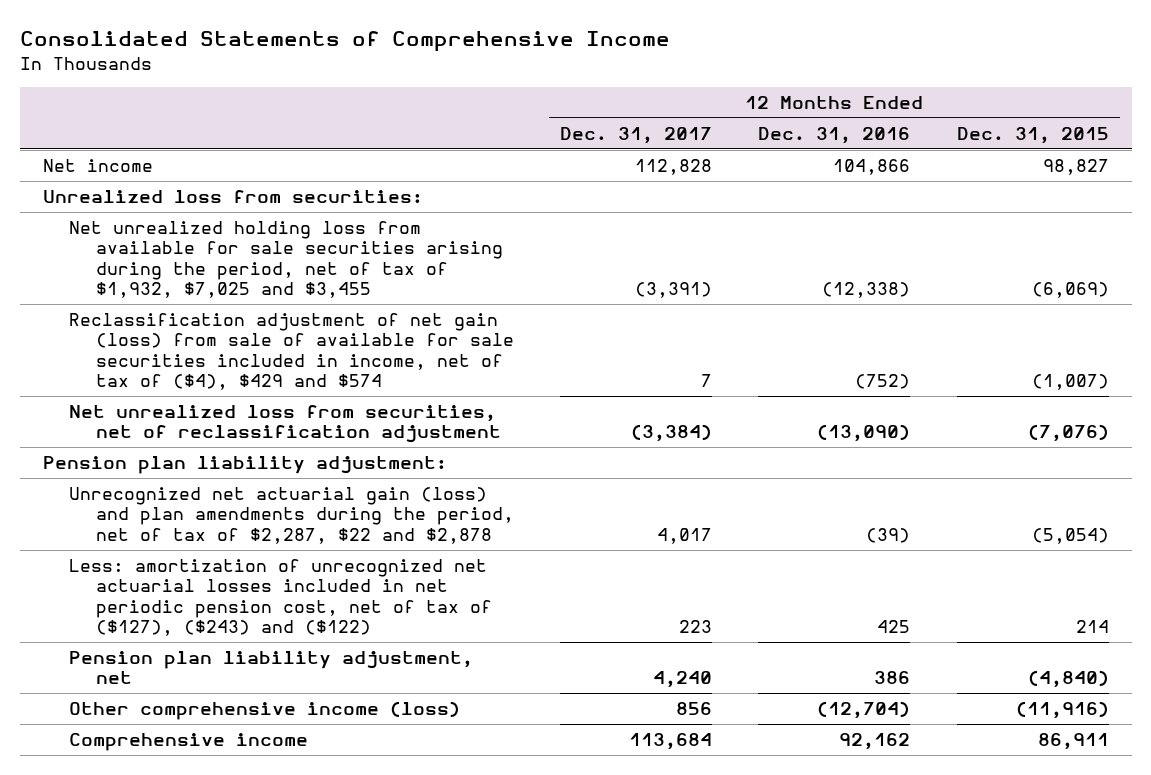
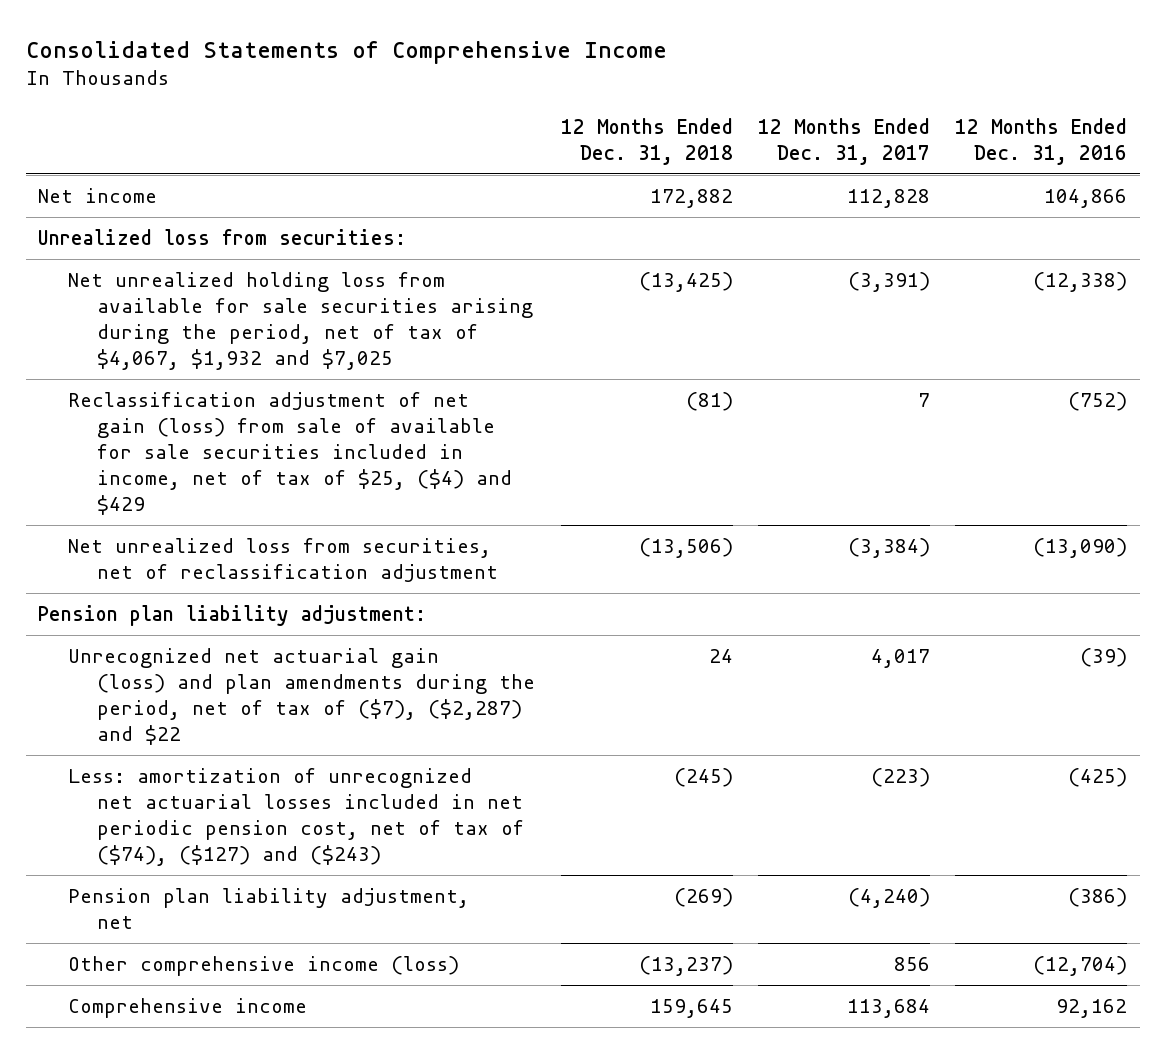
- | 12 Months Ended Dec. 31, 2017 | 12 Months Ended Dec. 31, 2016 | 12 Months Ended Dec. 31, 2015
+ | 12 Months Ended Dec. 31, 2018 | 12 Months Ended Dec. 31, 2017 | 12 Months Ended Dec. 31, 2016
- Net unrealized holding loss from available for sale securities arising during the period, net of tax of $1,932, $7,025 and $3,455 | (3,391) | (12,338) | (6,069)
- Reclassification adjustment of net gain (loss) from sale of available for sale securities included in income, net of tax of ($4), $429 and $574 | 7 | (752) | (1,007)
+ Net unrealized holding loss from available for sale securities arising during the period, net of tax of $4,067, $1,932 and $7,025 | (13,425) | (3,391) | (12,338)
+ Reclassification adjustment of net gain (loss) from sale of available for sale securities included in income, net of tax of $25, ($4) and $429 | (81) | 7 | (752)
- Unrecognized net actuarial gain (loss) and plan amendments during the period, net of tax of $2,287, $22 and $2,878 | 4,017 | (39) | (5,054)
- Less: amortization of unrecognized net actuarial losses included in net periodic pension cost, net of tax of ($127), ($243) and ($122) | 223 | 425 | 214
- Pension plan liability adjustment, net | 4,240 | 386 | (4,840)
+ Unrecognized net actuarial gain (loss) and plan amendments during the period, net of tax of ($7), ($2,287) and $22 | 24 | 4,017 | (39)
+ Less: amortization of unrecognized net actuarial losses included in net periodic pension cost, net of tax of ($74), ($127) and ($243) | (245) | (223) | (425)
+ Pension plan liability adjustment, net | (269) | (4,240) | (386)

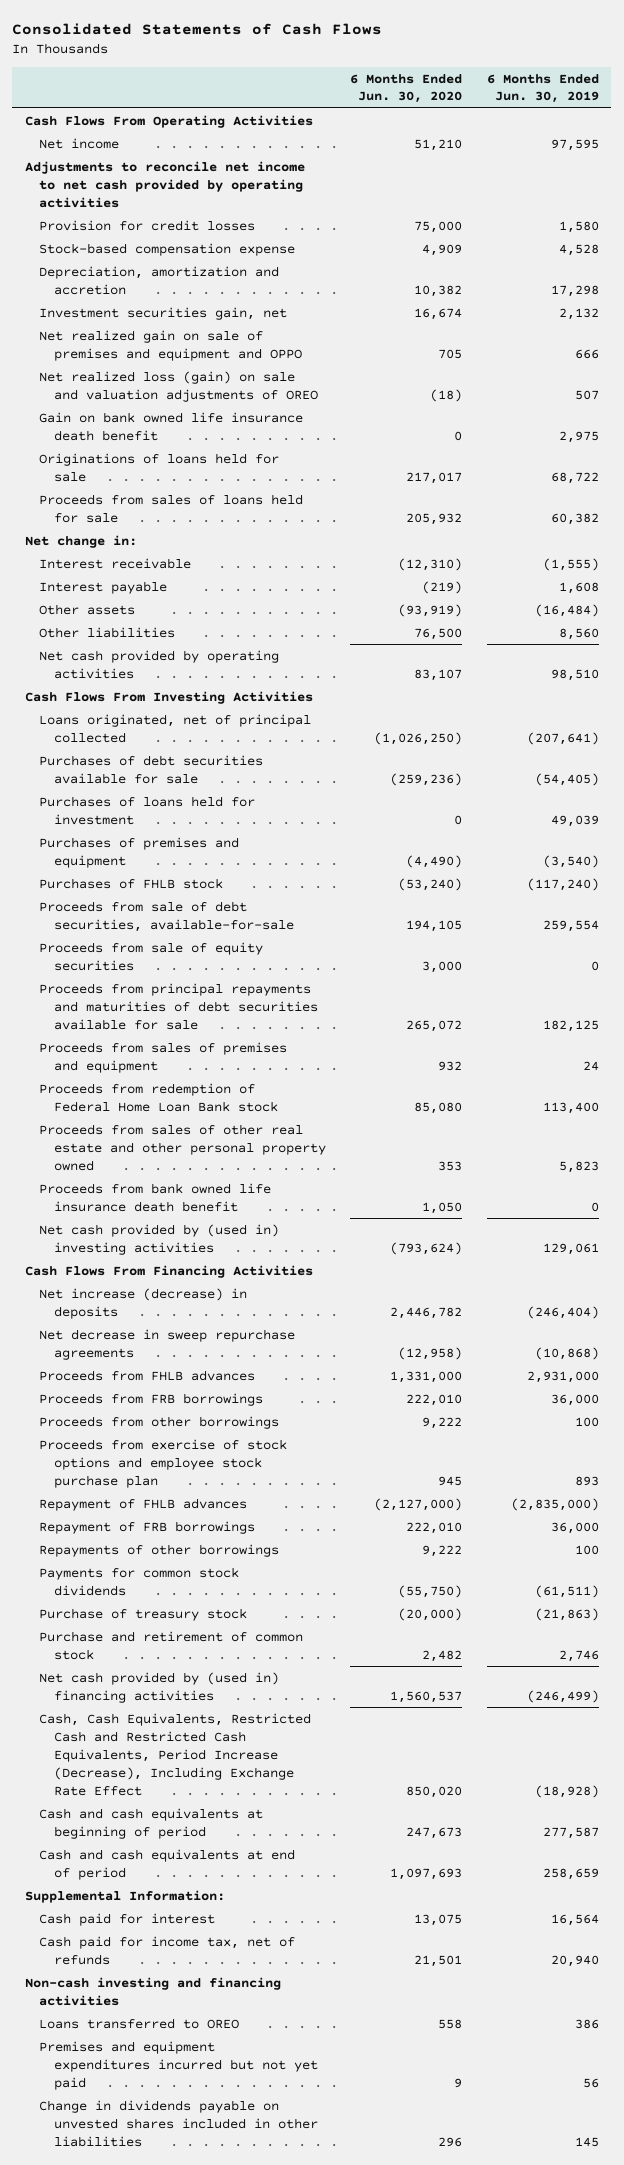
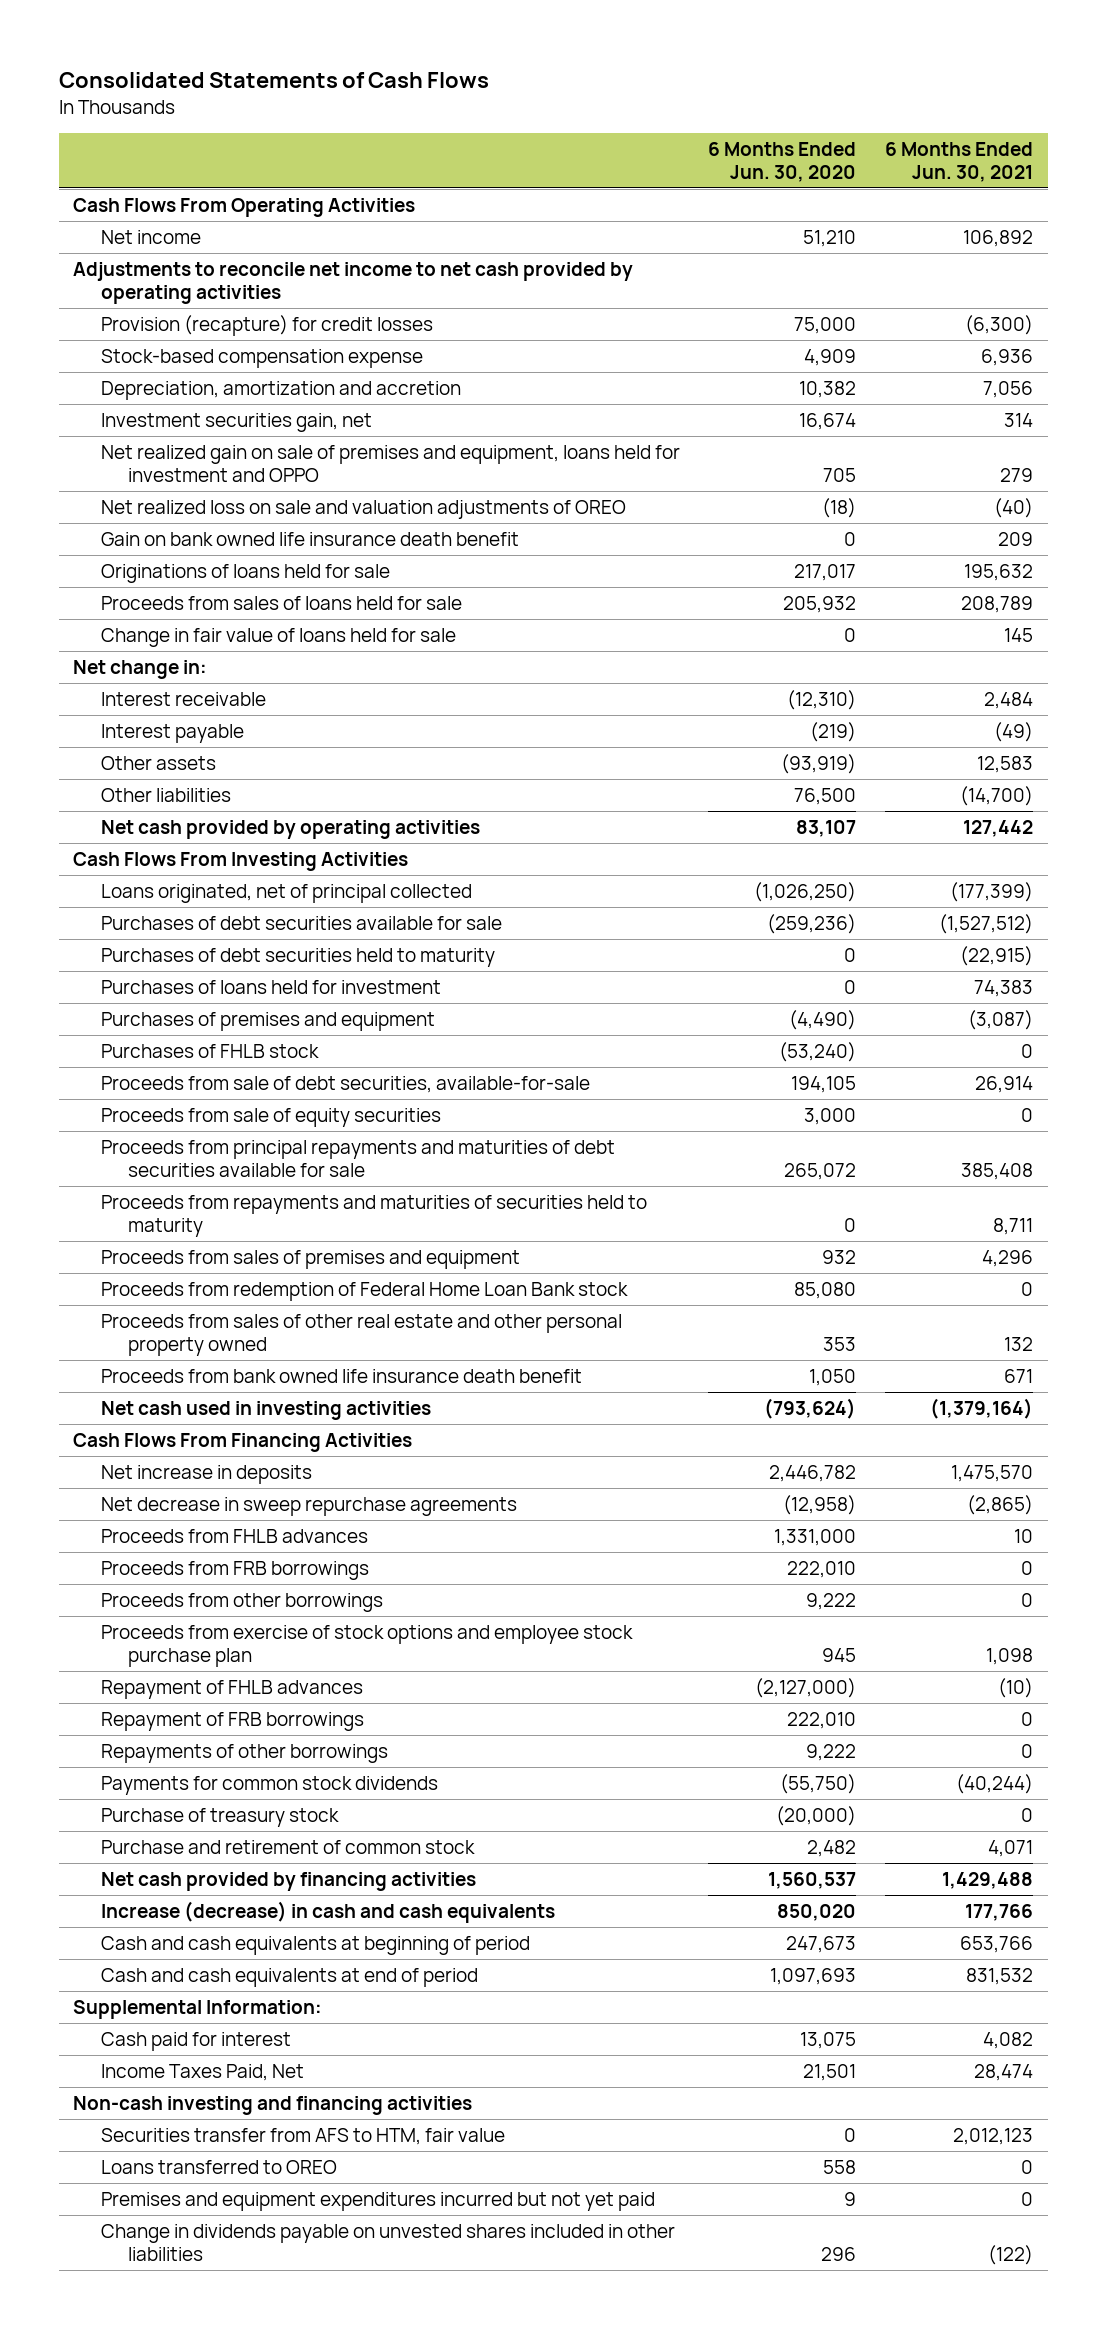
- | 6 Months Ended Jun. 30, 2020 | 6 Months Ended Jun. 30, 2019
+ | 6 Months Ended Jun. 30, 2020 | 6 Months Ended Jun. 30, 2021
- Provision for credit losses | 75,000 | 1,580
+ Provision (recapture) for credit losses | 75,000 | (6,300)
- Net realized gain on sale of premises and equipment and OPPO | 705 | 666
- Net realized loss (gain) on sale and valuation adjustments of OREO | (18) | 507
+ Net realized gain on sale of premises and equipment, loans held for investment and OPPO | 705 | 279
+ Net realized loss on sale and valuation adjustments of OREO | (18) | (40)
+ Change in fair value of loans held for sale | 0 | 145
+ Purchases of debt securities held to maturity | 0 | (22,915)
+ Proceeds from repayments and maturities of securities held to maturity | 0 | 8,711
- Net cash provided by (used in) investing activities | (793,624) | 129,061
+ Net cash used in investing activities | (793,624) | (1,379,164)
- Net increase (decrease) in deposits | 2,446,782 | (246,404)
+ Net increase in deposits | 2,446,782 | 1,475,570
- Net cash provided by (used in) financing activities | 1,560,537 | (246,499)
- Cash, Cash Equivalents, Restricted Cash and Restricted Cash Equivalents, Period Increase (Decrease), Including Exchange Rate Effect | 850,020 | (18,928)
+ Net cash provided by financing activities | 1,560,537 | 1,429,488
+ Increase (decrease) in cash and cash equivalents | 850,020 | 177,766
- Cash paid for income tax, net of refunds | 21,501 | 20,940
+ Income Taxes Paid, Net | 21,501 | 28,474
+ Securities transfer from AFS to HTM, fair value | 0 | 2,012,123

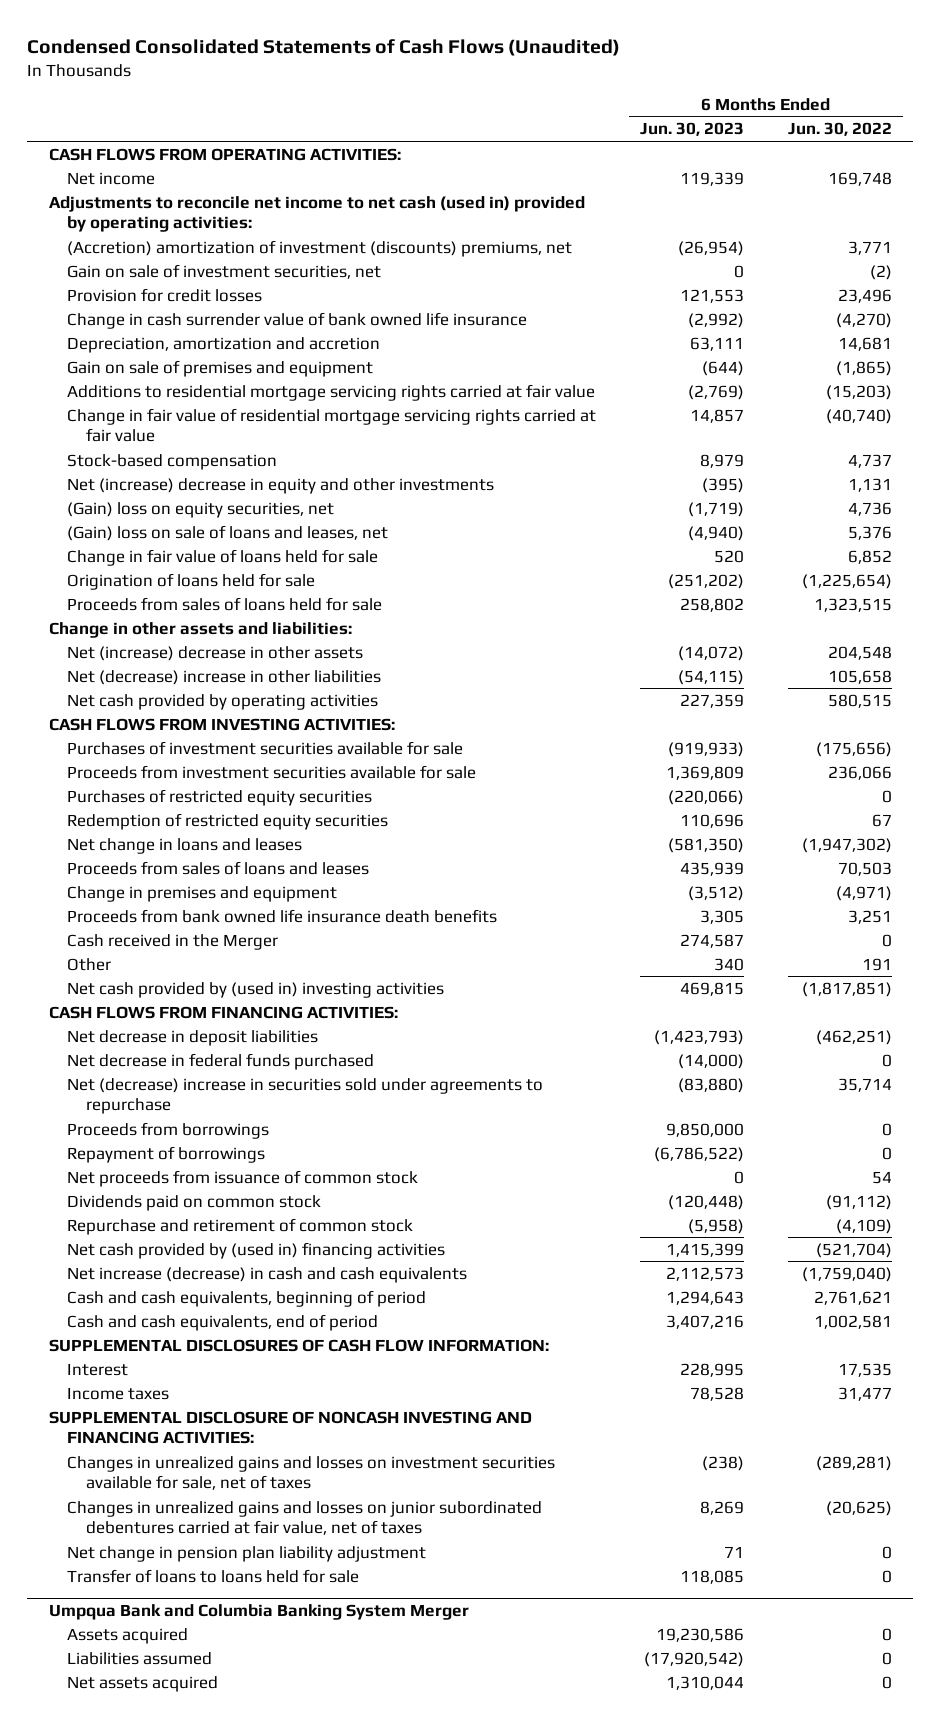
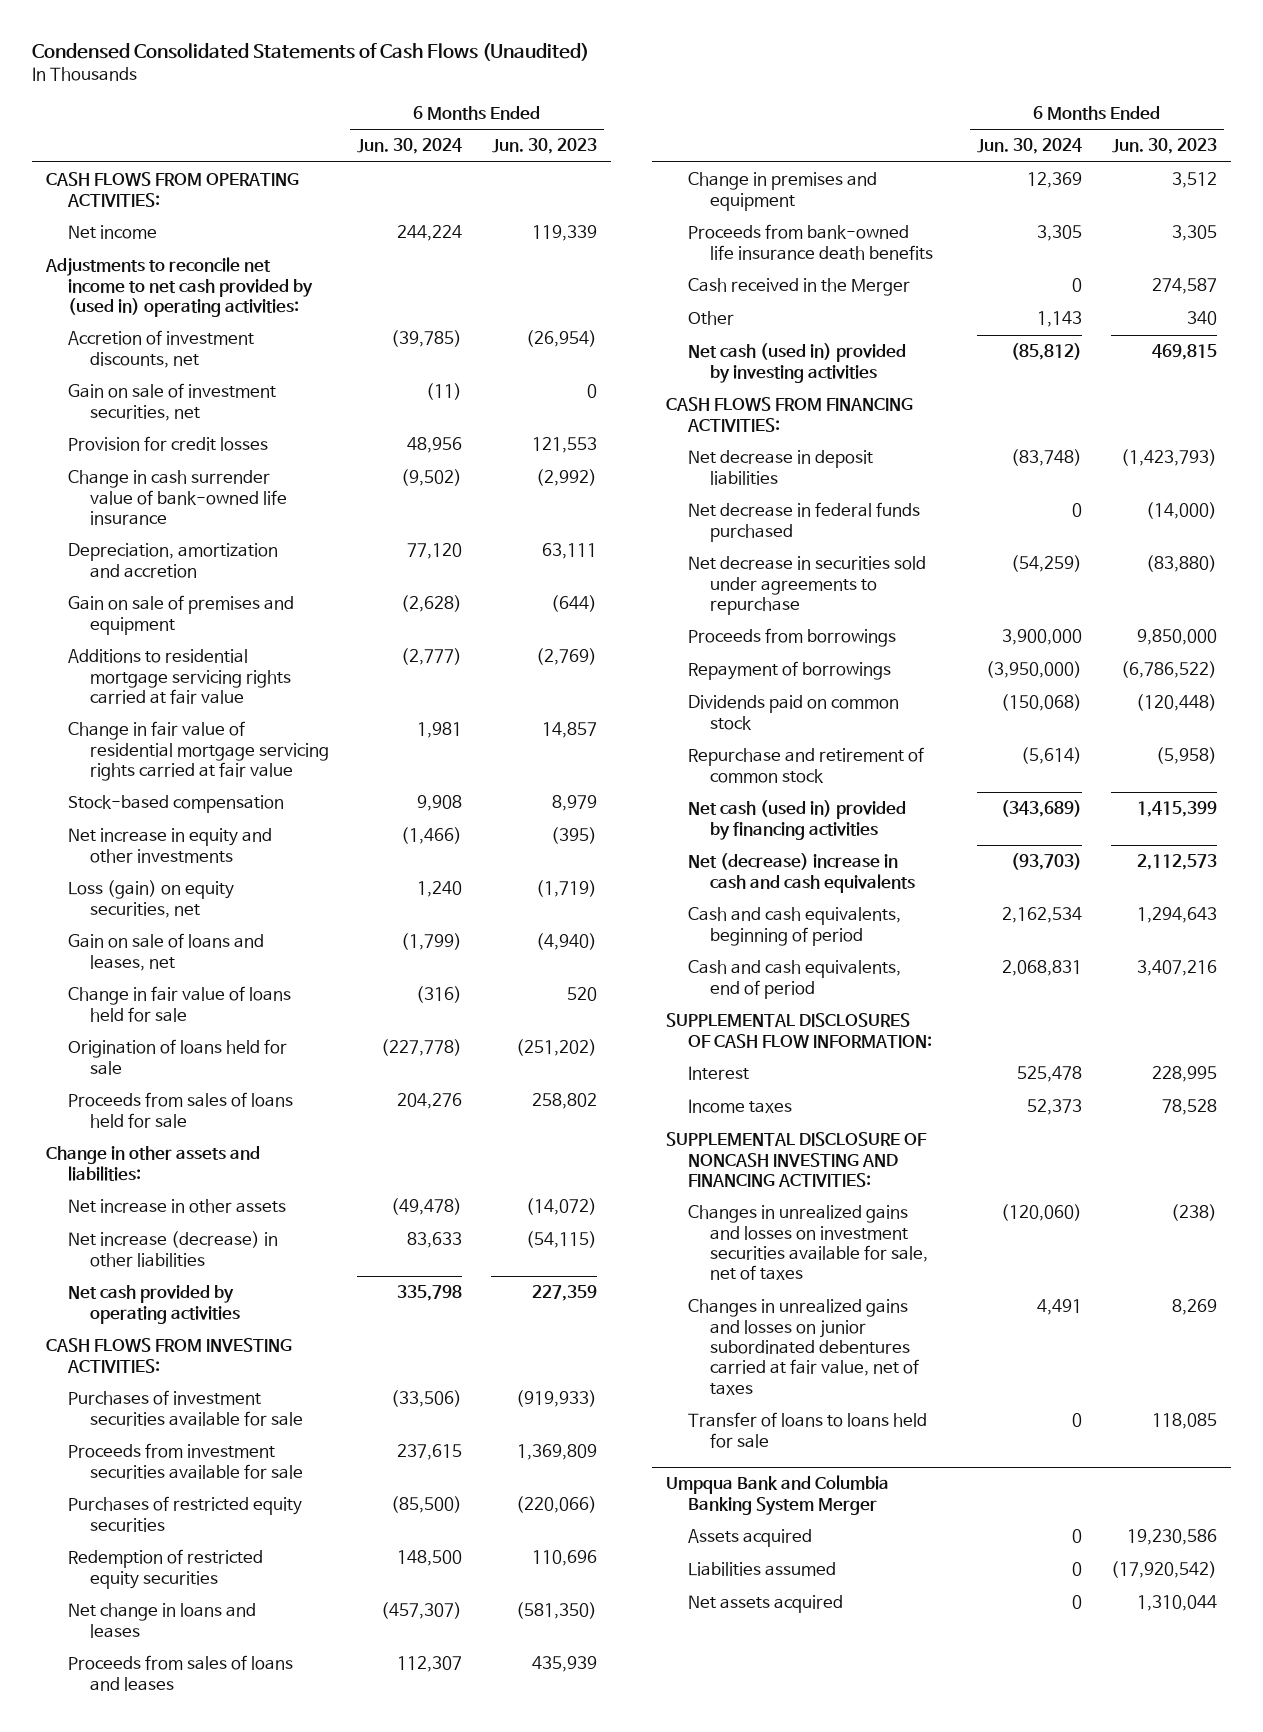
- | 6 Months Ended Jun. 30, 2023 | 6 Months Ended Jun. 30, 2022
+ | 6 Months Ended Jun. 30, 2024 | 6 Months Ended Jun. 30, 2023
- Adjustments to reconcile net income to net cash (used in) provided by operating activities:
- (Accretion) amortization of investment (discounts) premiums, net | (26,954) | 3,771
+ Adjustments to reconcile net income to net cash provided by (used in) operating activities:
+ Accretion of investment discounts, net | (39,785) | (26,954)
- Change in cash surrender value of bank owned life insurance | (2,992) | (4,270)
+ Change in cash surrender value of bank-owned life insurance | (9,502) | (2,992)
- Net (increase) decrease in equity and other investments | (395) | 1,131
- (Gain) loss on equity securities, net | (1,719) | 4,736
- (Gain) loss on sale of loans and leases, net | (4,940) | 5,376
+ Net increase in equity and other investments | (1,466) | (395)
+ Loss (gain) on equity securities, net | 1,240 | (1,719)
+ Gain on sale of loans and leases, net | (1,799) | (4,940)
- Net (increase) decrease in other assets | (14,072) | 204,548
- Net (decrease) increase in other liabilities | (54,115) | 105,658
+ Net increase in other assets | (49,478) | (14,072)
+ Net increase (decrease) in other liabilities | 83,633 | (54,115)
- Change in premises and equipment | (3,512) | (4,971)
- Proceeds from bank owned life insurance death benefits | 3,305 | 3,251
+ Change in premises and equipment | 12,369 | 3,512
+ Proceeds from bank-owned life insurance death benefits | 3,305 | 3,305
- Net cash provided by (used in) investing activities | 469,815 | (1,817,851)
+ Net cash (used in) provided by investing activities | (85,812) | 469,815
- Net (decrease) increase in securities sold under agreements to repurchase | (83,880) | 35,714
+ Net decrease in securities sold under agreements to repurchase | (54,259) | (83,880)
- Net proceeds from issuance of common stock | 0 | 54
- Net cash provided by (used in) financing activities | 1,415,399 | (521,704)
- Net increase (decrease) in cash and cash equivalents | 2,112,573 | (1,759,040)
+ Net cash (used in) provided by financing activities | (343,689) | 1,415,399
+ Net (decrease) increase in cash and cash equivalents | (93,703) | 2,112,573
- Net change in pension plan liability adjustment | 71 | 0

